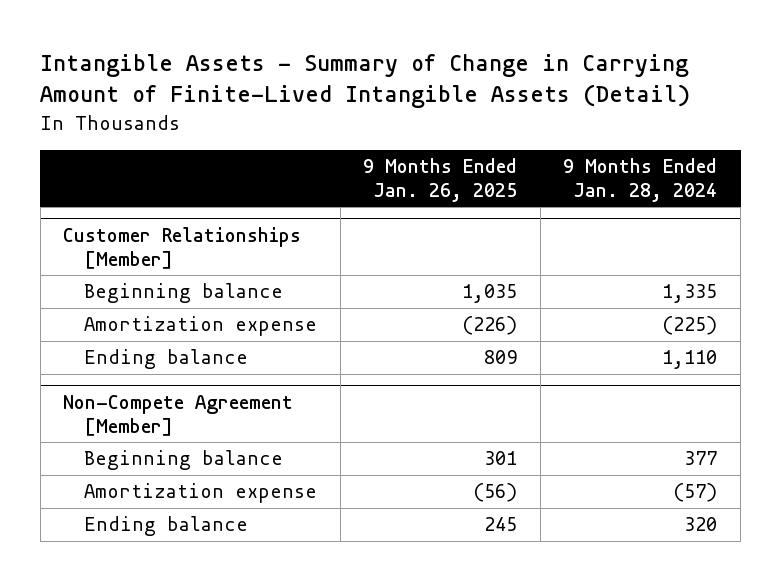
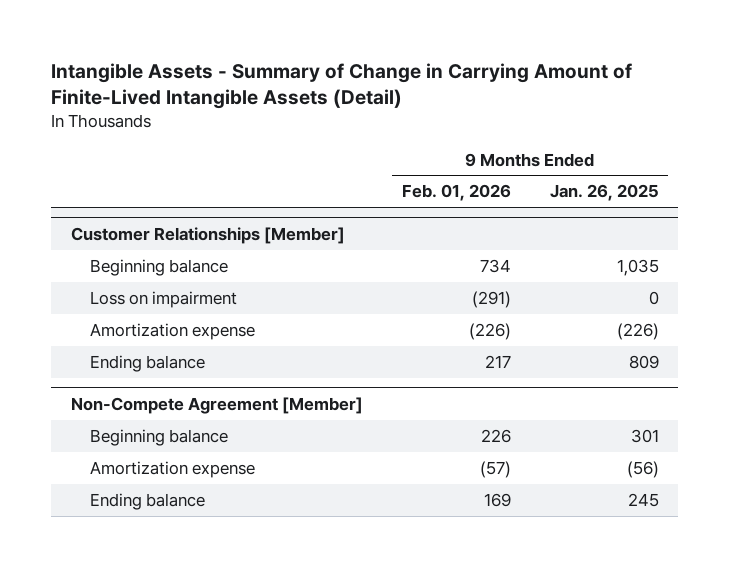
- | 9 Months Ended Jan. 26, 2025 | 9 Months Ended Jan. 28, 2024
+ | 9 Months Ended Feb. 01, 2026 | 9 Months Ended Jan. 26, 2025
@ Customer Relationships [Member]
+ Loss on impairment | (291) | 0

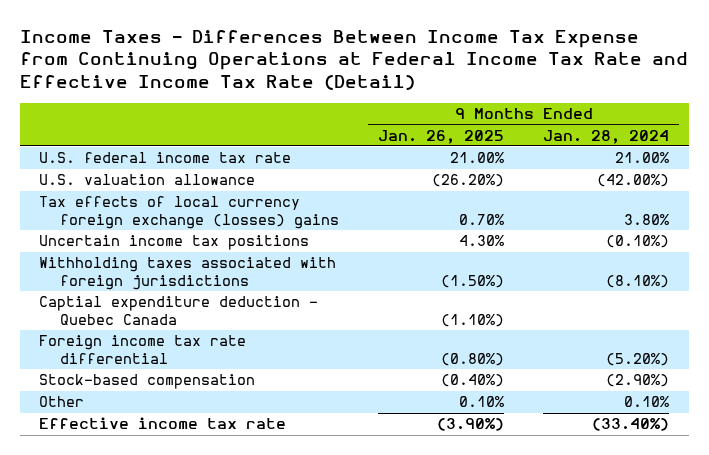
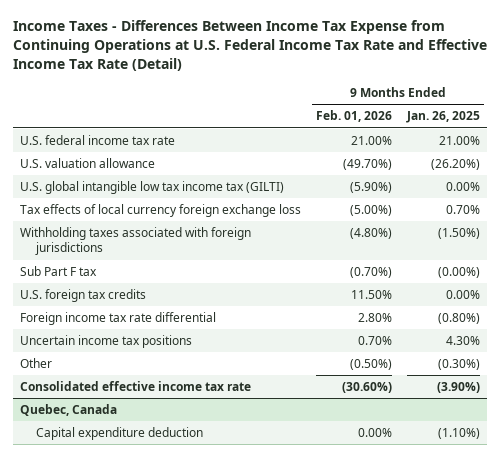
- Income Taxes - Differences Between Income Tax Expense from Continuing Operations at Federal Income Tax Rate and Effective Income Tax Rate (Detail)
+ Income Taxes - Differences Between Income Tax Expense from Continuing Operations at U.S. Federal Income Tax Rate and Effective Income Tax Rate (Detail)
- | 9 Months Ended Jan. 26, 2025 | 9 Months Ended Jan. 28, 2024
+ | 9 Months Ended Feb. 01, 2026 | 9 Months Ended Jan. 26, 2025
- Tax effects of local currency foreign exchange (losses) gains | 0.70% | 3.80%
+ U.S. global intangible low tax income tax (GILTI) | (5.90%) | 0.00%
+ Tax effects of local currency foreign exchange loss | (5.00%) | 0.70%
- Captial expenditure deduction - Quebec Canada | (1.10%) |
+ Sub Part F tax | (0.70%) | (0.00%)
+ U.S. foreign tax credits | 11.50% | 0.00%
- Stock-based compensation | (0.40%) | (2.90%)
- Other | 0.10% | 0.10%
- Effective income tax rate | (3.90%) | (33.40%)
moved down: Uncertain income tax positions | 0.70% | 4.30%
+ Other | (0.50%) | (0.30%)
+ Consolidated effective income tax rate | (30.60%) | (3.90%)
+ Quebec, Canada
+ Capital expenditure deduction | 0.00% | (1.10%)

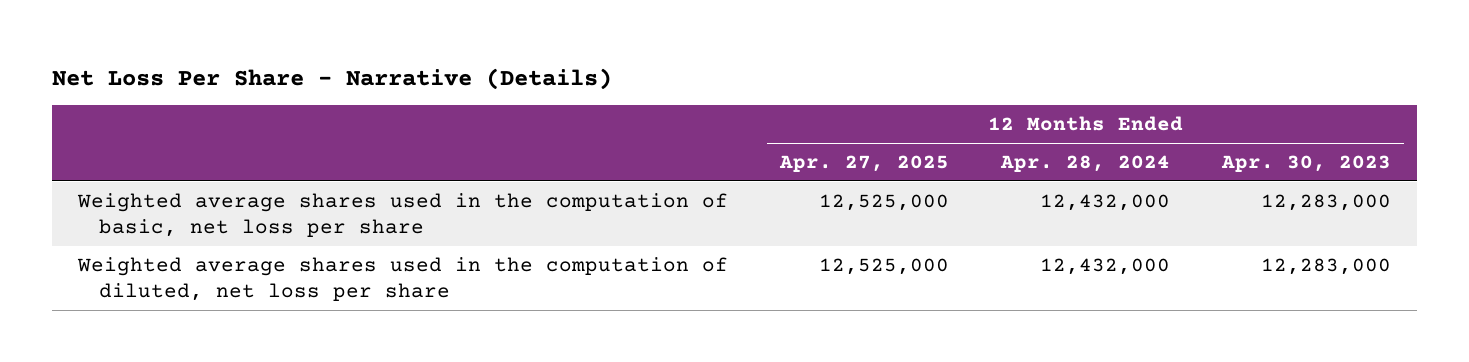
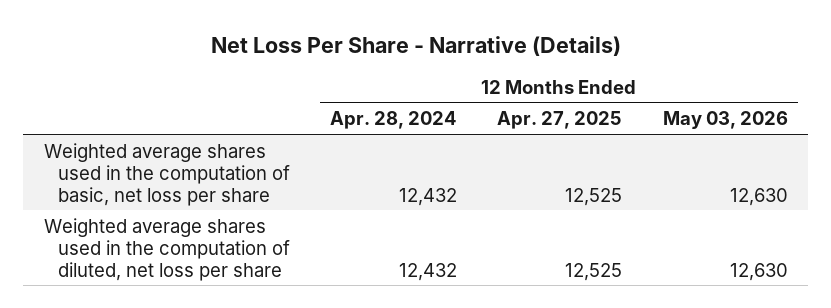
- | 12 Months Ended Apr. 27, 2025 | 12 Months Ended Apr. 28, 2024 | 12 Months Ended Apr. 30, 2023
+ | 12 Months Ended Apr. 28, 2024 | 12 Months Ended Apr. 27, 2025 | 12 Months Ended May 03, 2026
- Weighted average shares used in the computation of basic, net loss per share | 12,525,000 | 12,432,000 | 12,283,000
- Weighted average shares used in the computation of diluted, net loss per share | 12,525,000 | 12,432,000 | 12,283,000
+ Weighted average shares used in the computation of basic, net loss per share | 12,432 | 12,525 | 12,630
+ Weighted average shares used in the computation of diluted, net loss per share | 12,432 | 12,525 | 12,630

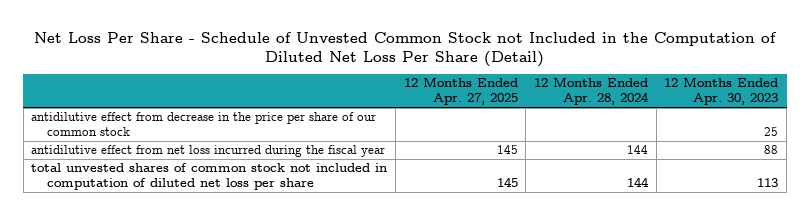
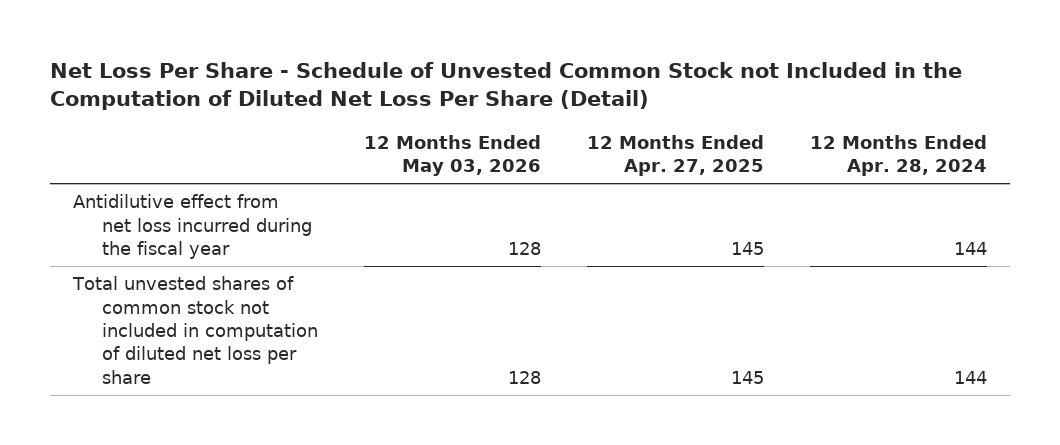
- | 12 Months Ended Apr. 27, 2025 | 12 Months Ended Apr. 28, 2024 | 12 Months Ended Apr. 30, 2023
+ | 12 Months Ended May 03, 2026 | 12 Months Ended Apr. 27, 2025 | 12 Months Ended Apr. 28, 2024
- antidilutive effect from decrease in the price per share of our common stock | | | 25
- antidilutive effect from net loss incurred during the fiscal year | 145 | 144 | 88
- total unvested shares of common stock not included in computation of diluted net loss per share | 145 | 144 | 113
+ Antidilutive effect from net loss incurred during the fiscal year | 128 | 145 | 144
+ Total unvested shares of common stock not included in computation of diluted net loss per share | 128 | 145 | 144

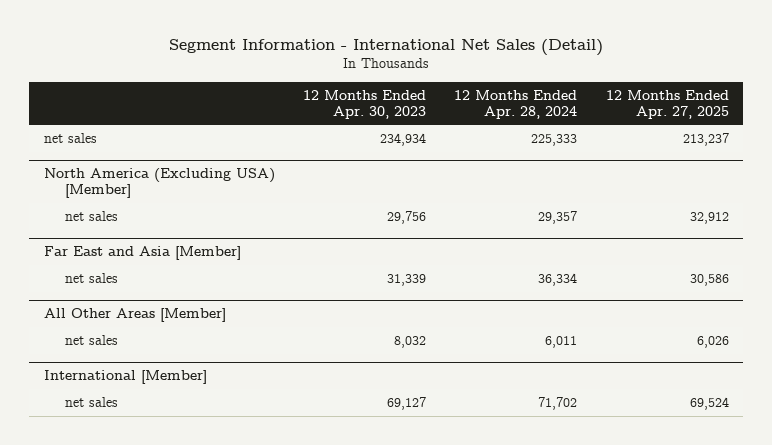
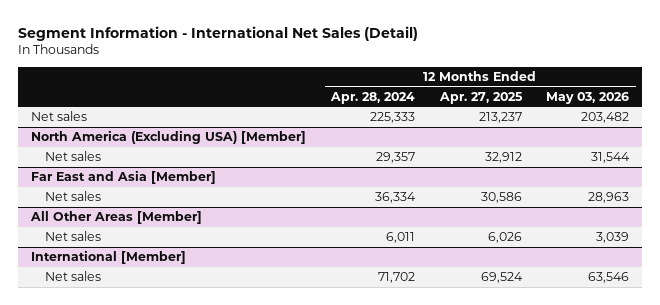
- | 12 Months Ended Apr. 30, 2023 | 12 Months Ended Apr. 28, 2024 | 12 Months Ended Apr. 27, 2025
+ | 12 Months Ended Apr. 28, 2024 | 12 Months Ended Apr. 27, 2025 | 12 Months Ended May 03, 2026
- net sales | 234,934 | 225,333 | 213,237
+ Net sales | 225,333 | 213,237 | 203,482
@ North America (Excluding USA) [Member]
- net sales | 29,756 | 29,357 | 32,912
+ Net sales | 29,357 | 32,912 | 31,544
@ Far East and Asia [Member]
- net sales | 31,339 | 36,334 | 30,586
+ Net sales | 36,334 | 30,586 | 28,963
@ All Other Areas [Member]
- net sales | 8,032 | 6,011 | 6,026
+ Net sales | 6,011 | 6,026 | 3,039
@ International [Member]
- net sales | 69,127 | 71,702 | 69,524
+ Net sales | 71,702 | 69,524 | 63,546

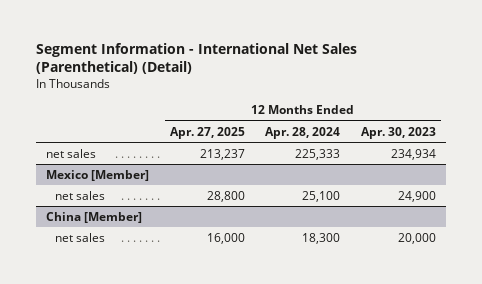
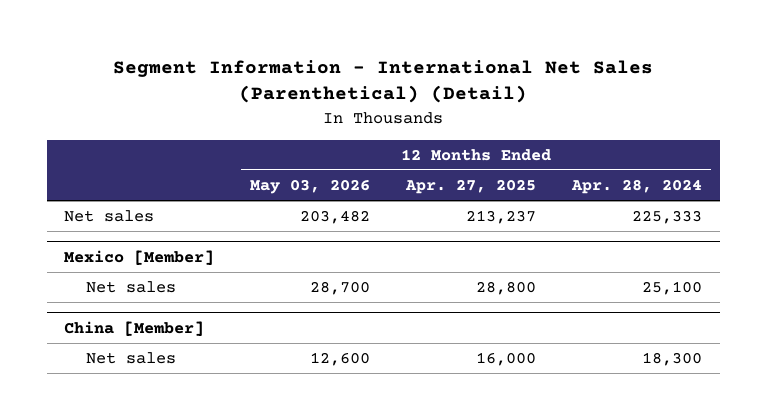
- | 12 Months Ended Apr. 27, 2025 | 12 Months Ended Apr. 28, 2024 | 12 Months Ended Apr. 30, 2023
+ | 12 Months Ended May 03, 2026 | 12 Months Ended Apr. 27, 2025 | 12 Months Ended Apr. 28, 2024
- net sales | 213,237 | 225,333 | 234,934
+ Net sales | 203,482 | 213,237 | 225,333
@ Mexico [Member]
- net sales | 28,800 | 25,100 | 24,900
+ Net sales | 28,700 | 28,800 | 25,100
@ China [Member]
- net sales | 16,000 | 18,300 | 20,000
+ Net sales | 12,600 | 16,000 | 18,300

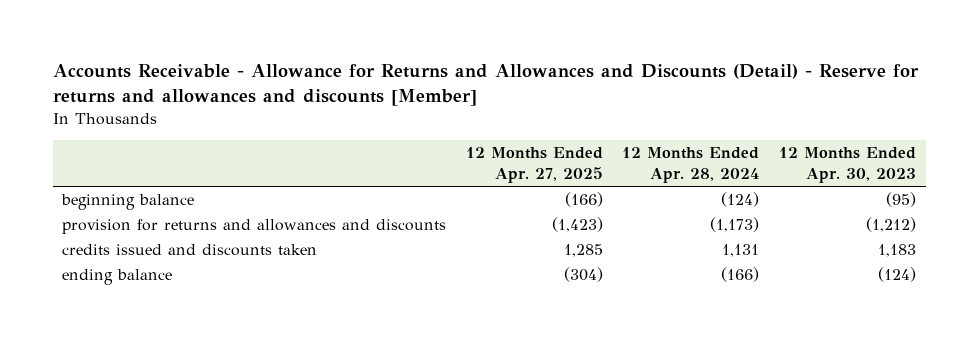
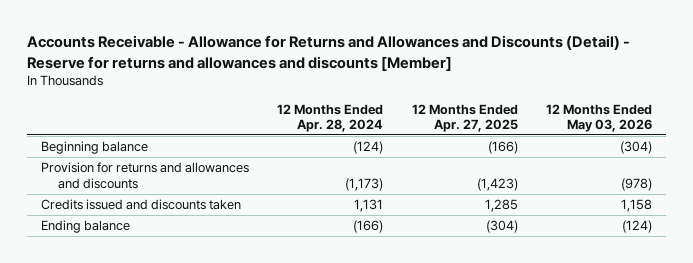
- | 12 Months Ended Apr. 27, 2025 | 12 Months Ended Apr. 28, 2024 | 12 Months Ended Apr. 30, 2023
+ | 12 Months Ended Apr. 28, 2024 | 12 Months Ended Apr. 27, 2025 | 12 Months Ended May 03, 2026
- beginning balance | (166) | (124) | (95)
- provision for returns and allowances and discounts | (1,423) | (1,173) | (1,212)
- credits issued and discounts taken | 1,285 | 1,131 | 1,183
- ending balance | (304) | (166) | (124)
+ Beginning balance | (124) | (166) | (304)
+ Provision for returns and allowances and discounts | (1,173) | (1,423) | (978)
+ Credits issued and discounts taken | 1,131 | 1,285 | 1,158
+ Ending balance | (166) | (304) | (124)

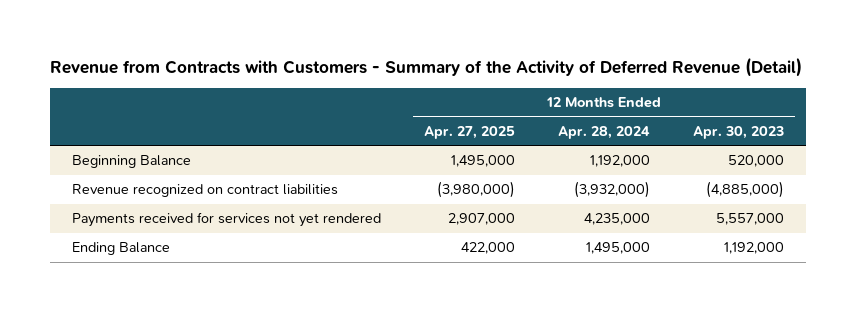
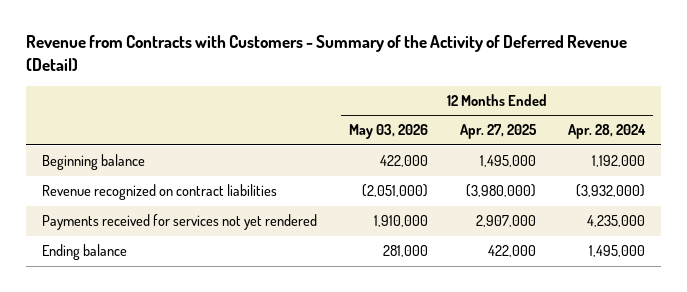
- | 12 Months Ended Apr. 27, 2025 | 12 Months Ended Apr. 28, 2024 | 12 Months Ended Apr. 30, 2023
+ | 12 Months Ended May 03, 2026 | 12 Months Ended Apr. 27, 2025 | 12 Months Ended Apr. 28, 2024
- Beginning Balance | 1,495,000 | 1,192,000 | 520,000
+ Beginning balance | 422,000 | 1,495,000 | 1,192,000
- Ending Balance | 422,000 | 1,495,000 | 1,192,000
+ Ending balance | 281,000 | 422,000 | 1,495,000

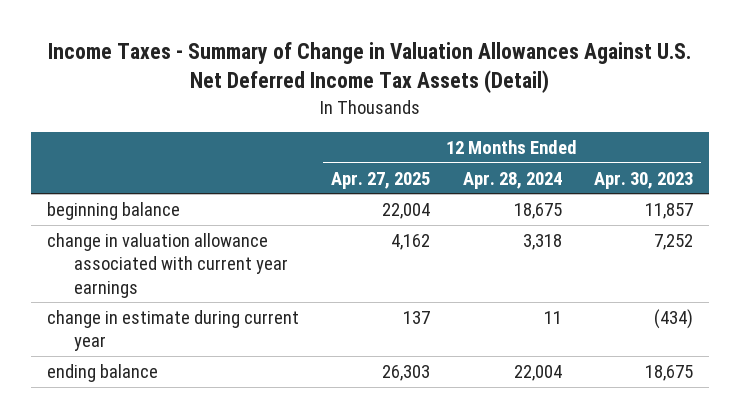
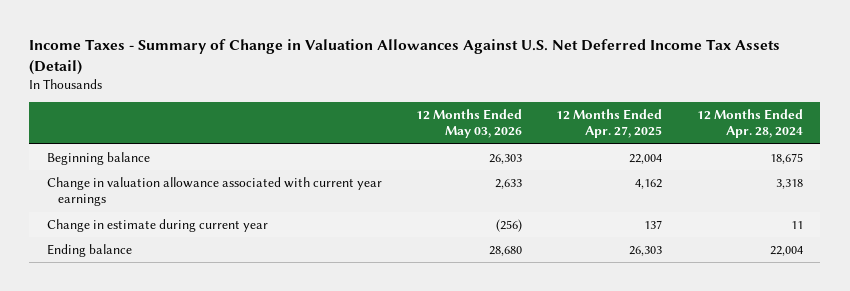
- | 12 Months Ended Apr. 27, 2025 | 12 Months Ended Apr. 28, 2024 | 12 Months Ended Apr. 30, 2023
+ | 12 Months Ended May 03, 2026 | 12 Months Ended Apr. 27, 2025 | 12 Months Ended Apr. 28, 2024
- beginning balance | 22,004 | 18,675 | 11,857
- change in valuation allowance associated with current year earnings | 4,162 | 3,318 | 7,252
- change in estimate during current year | 137 | 11 | (434)
- ending balance | 26,303 | 22,004 | 18,675
+ Beginning balance | 26,303 | 22,004 | 18,675
+ Change in valuation allowance associated with current year earnings | 2,633 | 4,162 | 3,318
+ Change in estimate during current year | (256) | 137 | 11
+ Ending balance | 28,680 | 26,303 | 22,004

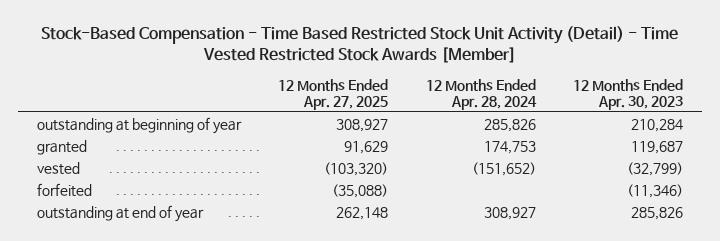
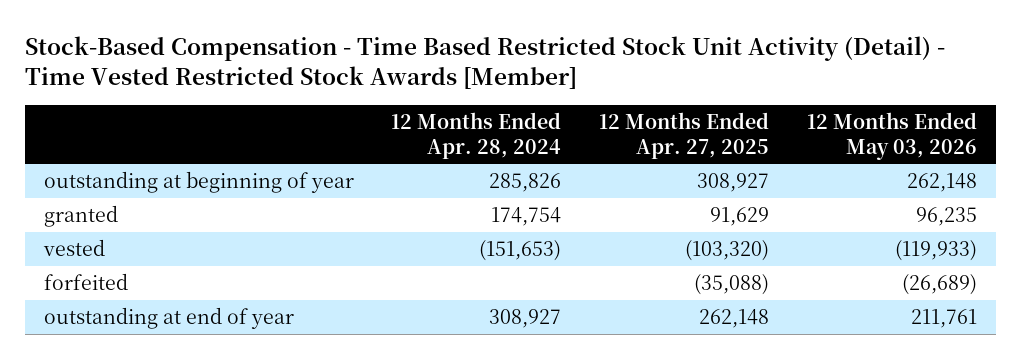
- | 12 Months Ended Apr. 27, 2025 | 12 Months Ended Apr. 28, 2024 | 12 Months Ended Apr. 30, 2023
+ | 12 Months Ended Apr. 28, 2024 | 12 Months Ended Apr. 27, 2025 | 12 Months Ended May 03, 2026
- granted | 91,629 | 174,753 | 119,687
- vested | (103,320) | (151,652) | (32,799)
+ granted | 174,754 | 91,629 | 96,235
+ vested | (151,653) | (103,320) | (119,933)

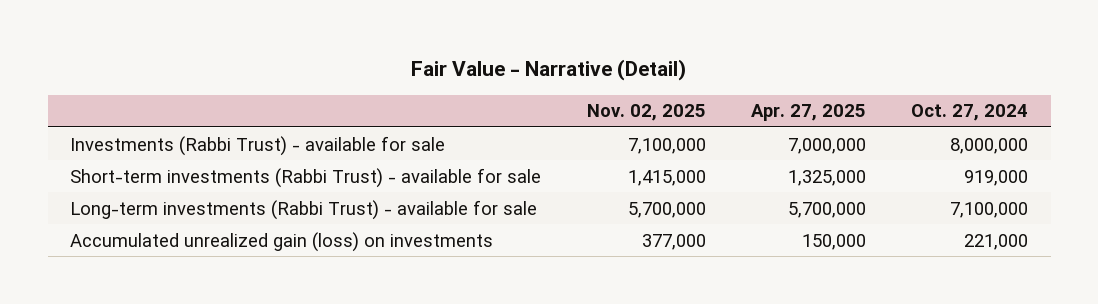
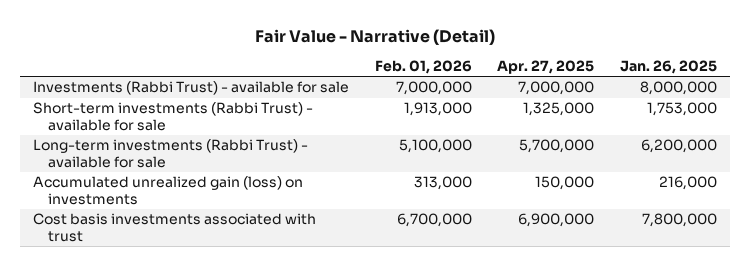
- | Nov. 02, 2025 | Apr. 27, 2025 | Oct. 27, 2024
+ | Feb. 01, 2026 | Apr. 27, 2025 | Jan. 26, 2025
+ Cost basis investments associated with trust | 6,700,000 | 6,900,000 | 7,800,000

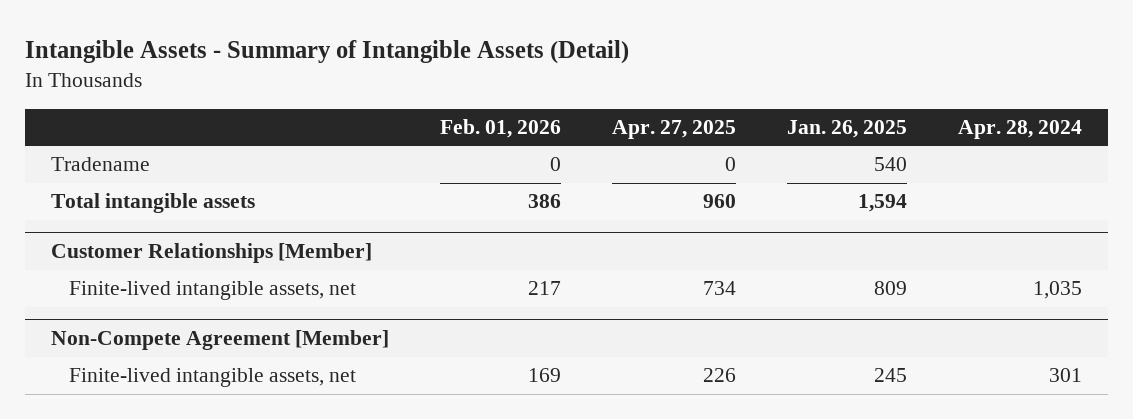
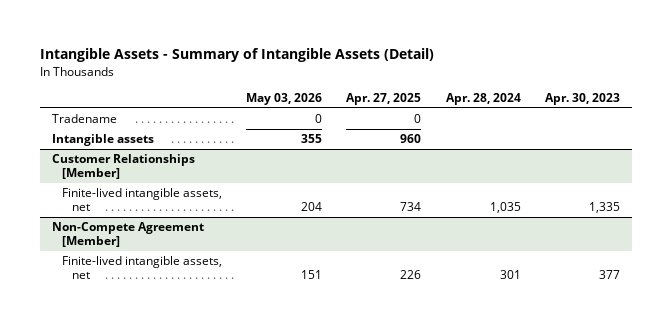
- | Feb. 01, 2026 | Apr. 27, 2025 | Jan. 26, 2025 | Apr. 28, 2024
+ | May 03, 2026 | Apr. 27, 2025 | Apr. 28, 2024 | Apr. 30, 2023
- Total intangible assets | 386 | 960 | 1,594 |
+ Intangible assets | 355 | 960 | |

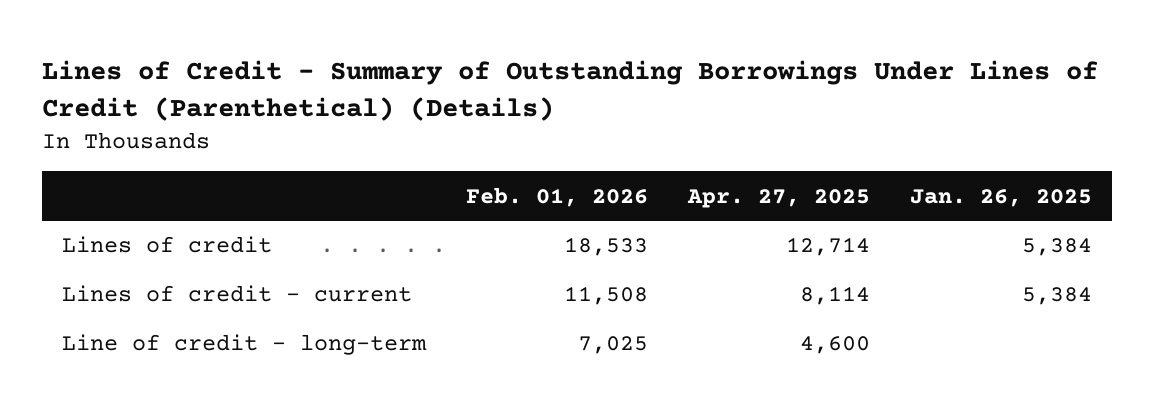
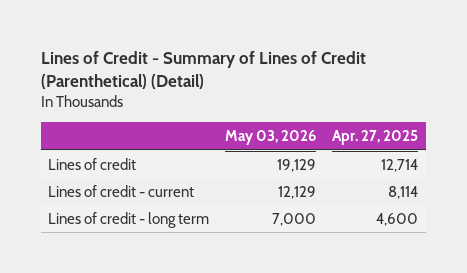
- Lines of Credit - Summary of Outstanding Borrowings Under Lines of Credit (Parenthetical) (Details)
+ Lines of Credit - Summary of Lines of Credit (Parenthetical) (Detail)
- | Feb. 01, 2026 | Apr. 27, 2025 | Jan. 26, 2025
+ | May 03, 2026 | Apr. 27, 2025
- Line of credit - long-term | 7,025 | 4,600 |
+ Lines of credit - long term | 7,000 | 4,600

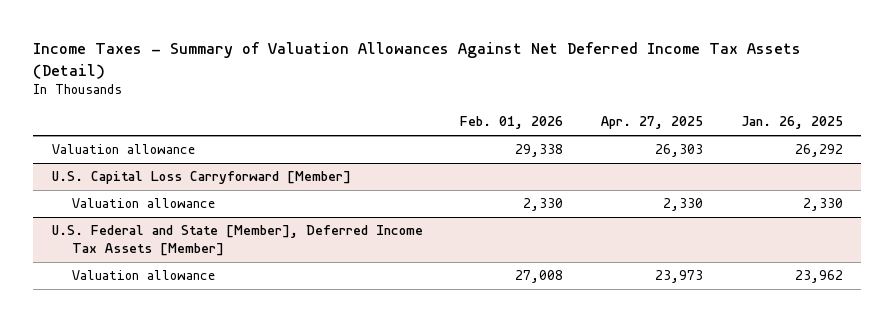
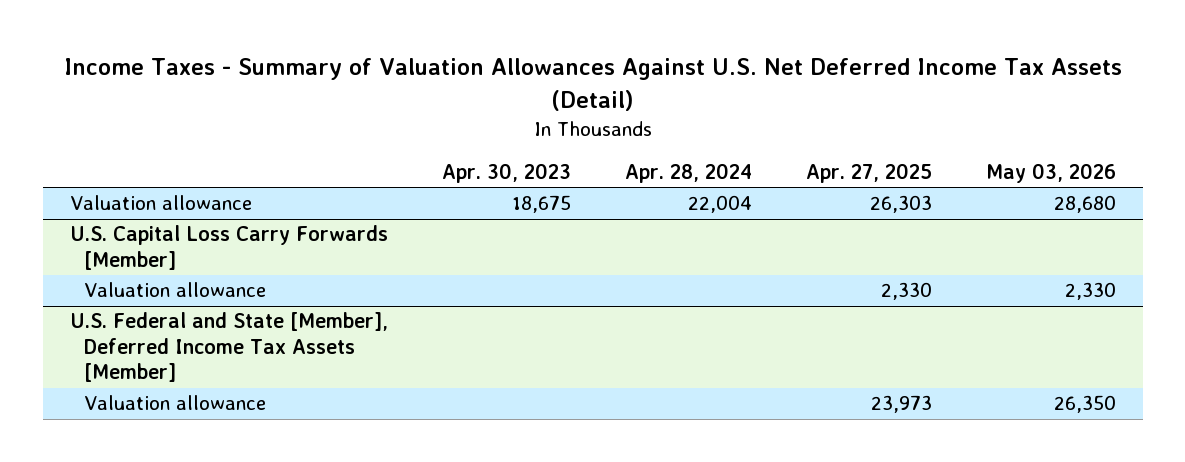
- Income Taxes - Summary of Valuation Allowances Against Net Deferred Income Tax Assets (Detail)
+ Income Taxes - Summary of Valuation Allowances Against U.S. Net Deferred Income Tax Assets (Detail)
- | Feb. 01, 2026 | Apr. 27, 2025 | Jan. 26, 2025
+ | Apr. 30, 2023 | Apr. 28, 2024 | Apr. 27, 2025 | May 03, 2026
- U.S. Capital Loss Carryforward [Member]
+ U.S. Capital Loss Carry Forwards [Member]

